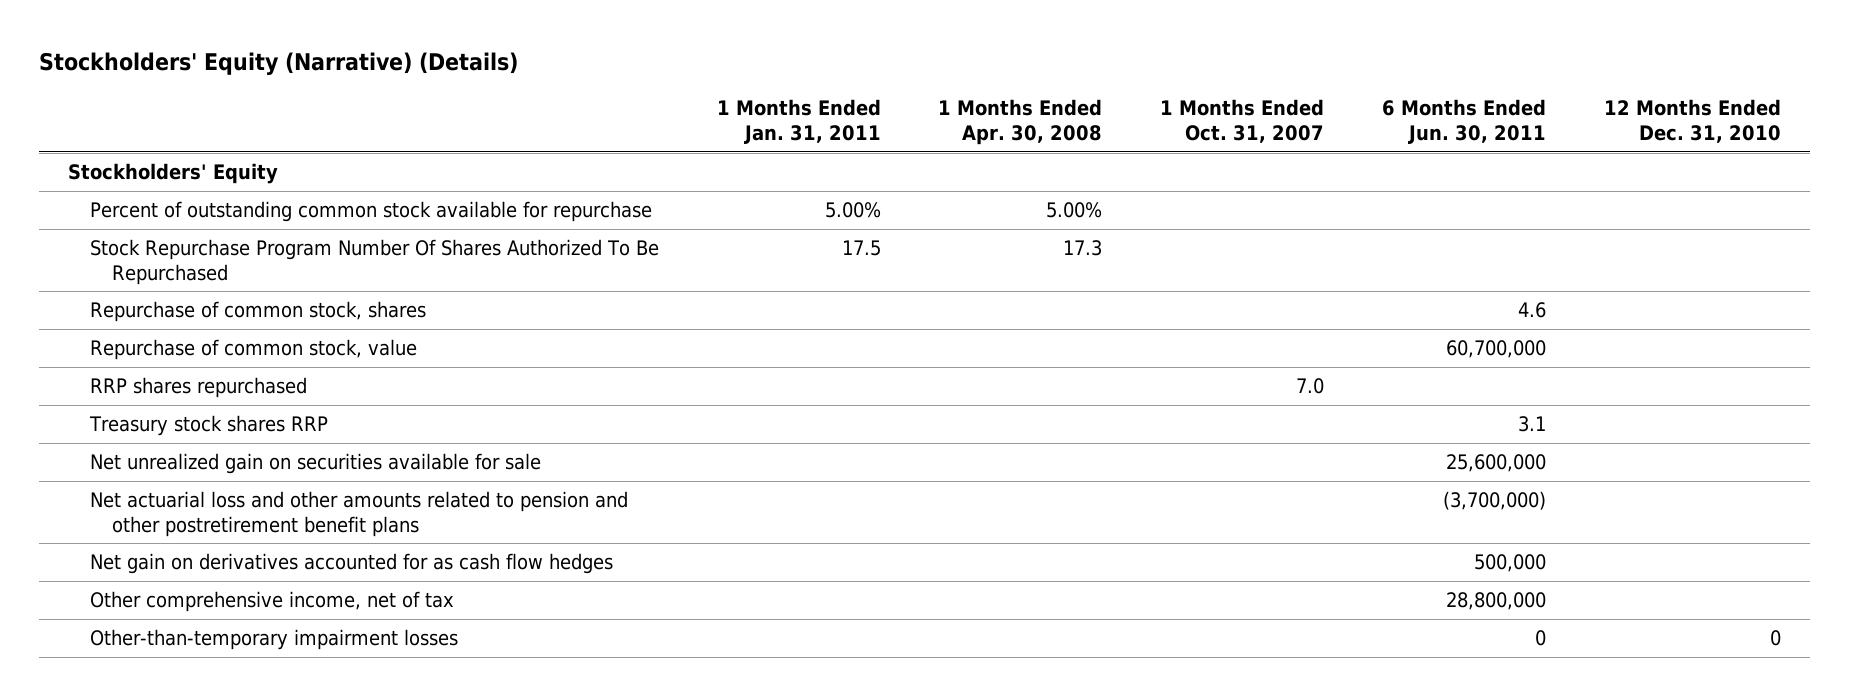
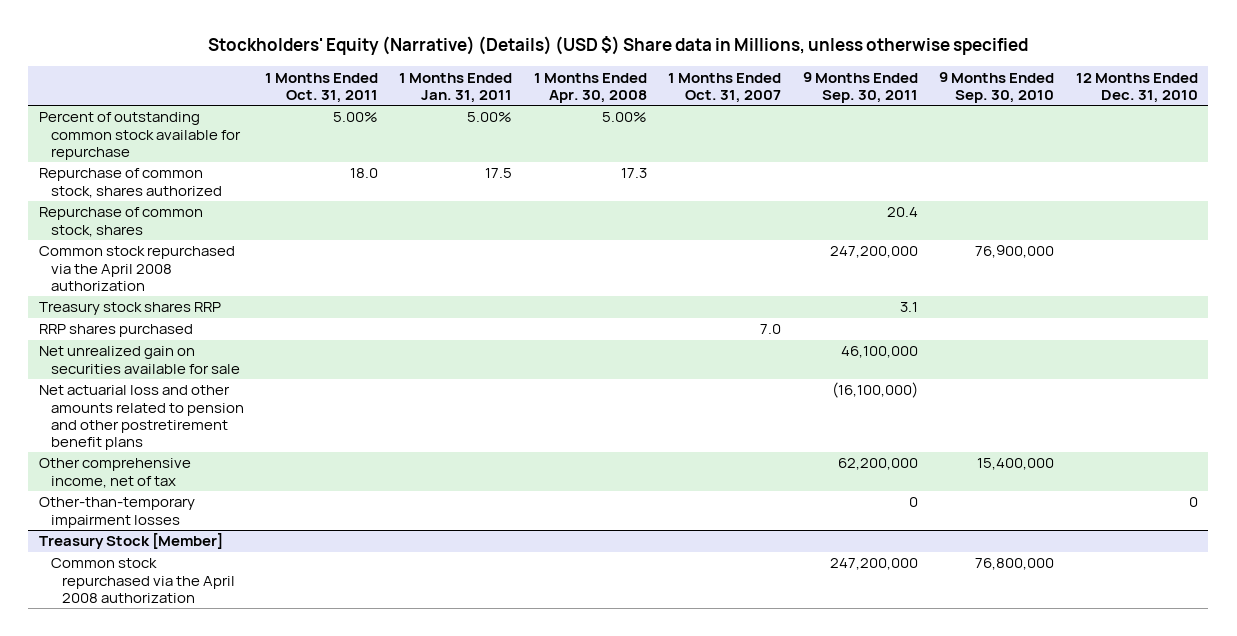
- Stockholders' Equity (Narrative) (Details)
+ Stockholders' Equity (Narrative) (Details) (USD $) Share data in Millions, unless otherwise specified
- | 1 Months Ended Jan. 31, 2011 | 1 Months Ended Apr. 30, 2008 | 1 Months Ended Oct. 31, 2007 | 6 Months Ended Jun. 30, 2011 | 12 Months Ended Dec. 31, 2010
+ | 1 Months Ended Oct. 31, 2011 | 1 Months Ended Jan. 31, 2011 | 1 Months Ended Apr. 30, 2008 | 1 Months Ended Oct. 31, 2007 | 9 Months Ended Sep. 30, 2011 | 9 Months Ended Sep. 30, 2010 | 12 Months Ended Dec. 31, 2010
- Stockholders' Equity
- Stock Repurchase Program Number Of Shares Authorized To Be Repurchased | 17.5 | 17.3 | | |
+ Repurchase of common stock, shares authorized | 18.0 | 17.5 | 17.3 | | | |
- Repurchase of common stock, value | | | | 60,700,000 |
- RRP shares repurchased | | | 7.0 | |
+ Common stock repurchased via the April 2008 authorization | | | | | 247,200,000 | 76,900,000 |
+ RRP shares purchased | | | | 7.0 | | |
- Net gain on derivatives accounted for as cash flow hedges | | | | 500,000 |
+ Treasury Stock [Member]
+ Common stock repurchased via the April 2008 authorization | | | | | 247,200,000 | 76,800,000 |

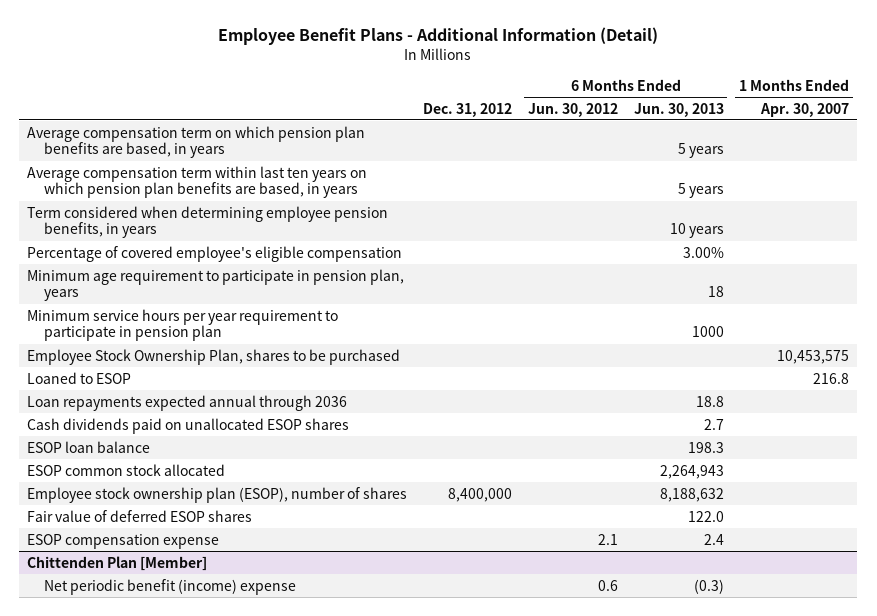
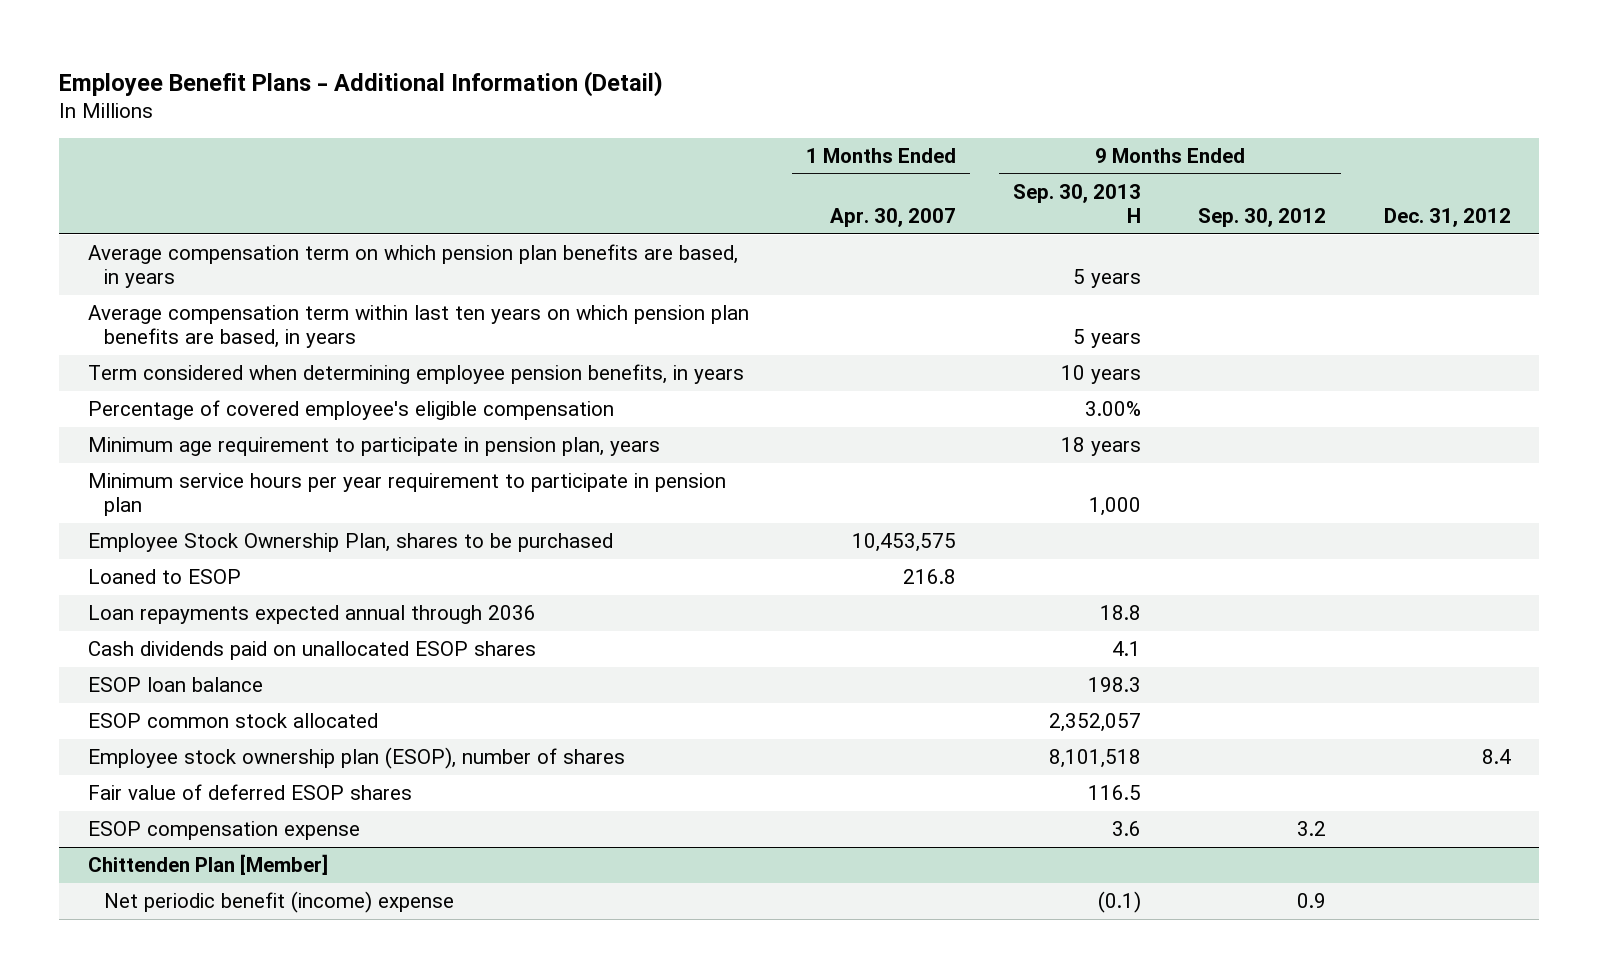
- | Dec. 31, 2012 | 6 Months Ended Jun. 30, 2012 | 6 Months Ended Jun. 30, 2013 | 1 Months Ended Apr. 30, 2007
+ | 1 Months Ended Apr. 30, 2007 | 9 Months Ended Sep. 30, 2013 H | 9 Months Ended Sep. 30, 2012 | Dec. 31, 2012
- Employee stock ownership plan (ESOP), number of shares | 8,400,000 | | 8,188,632 |
+ Employee stock ownership plan (ESOP), number of shares | | 8,101,518 | | 8.4

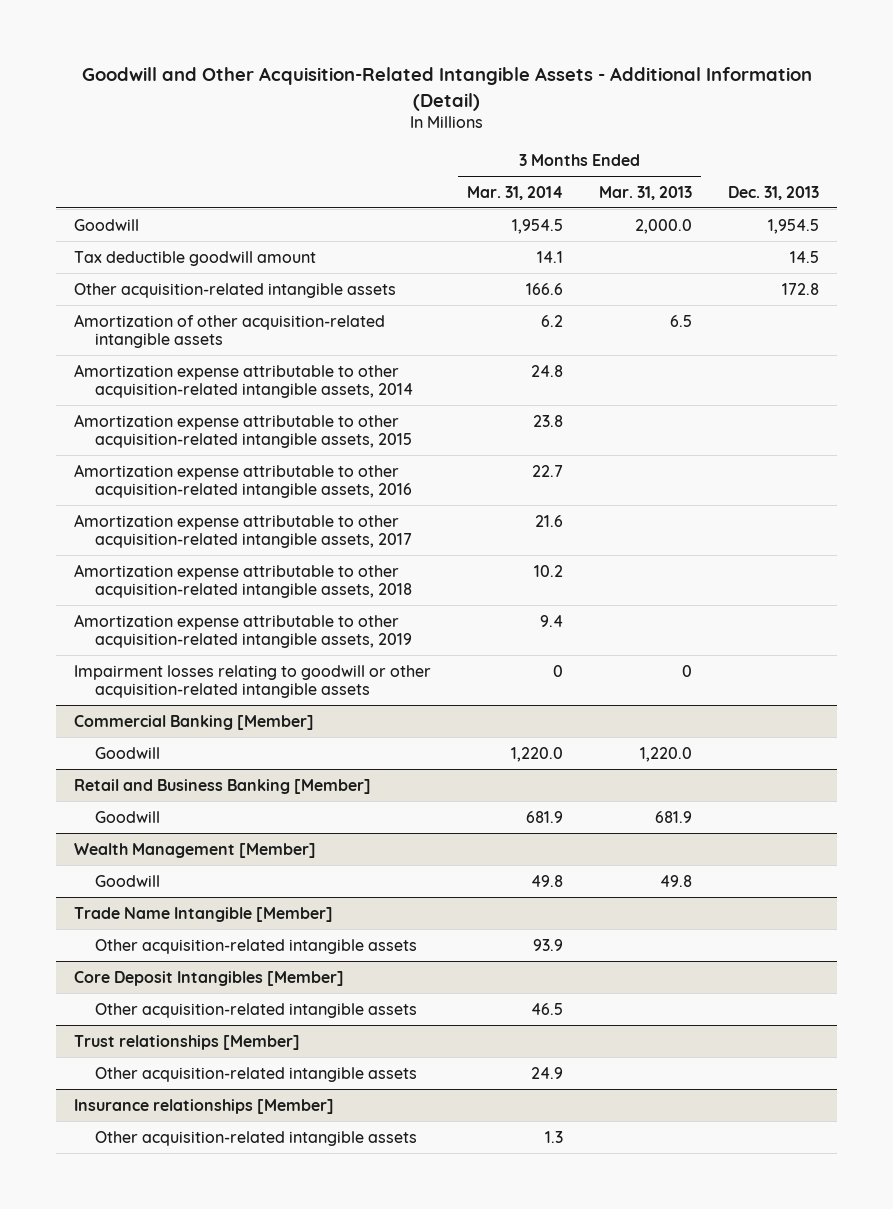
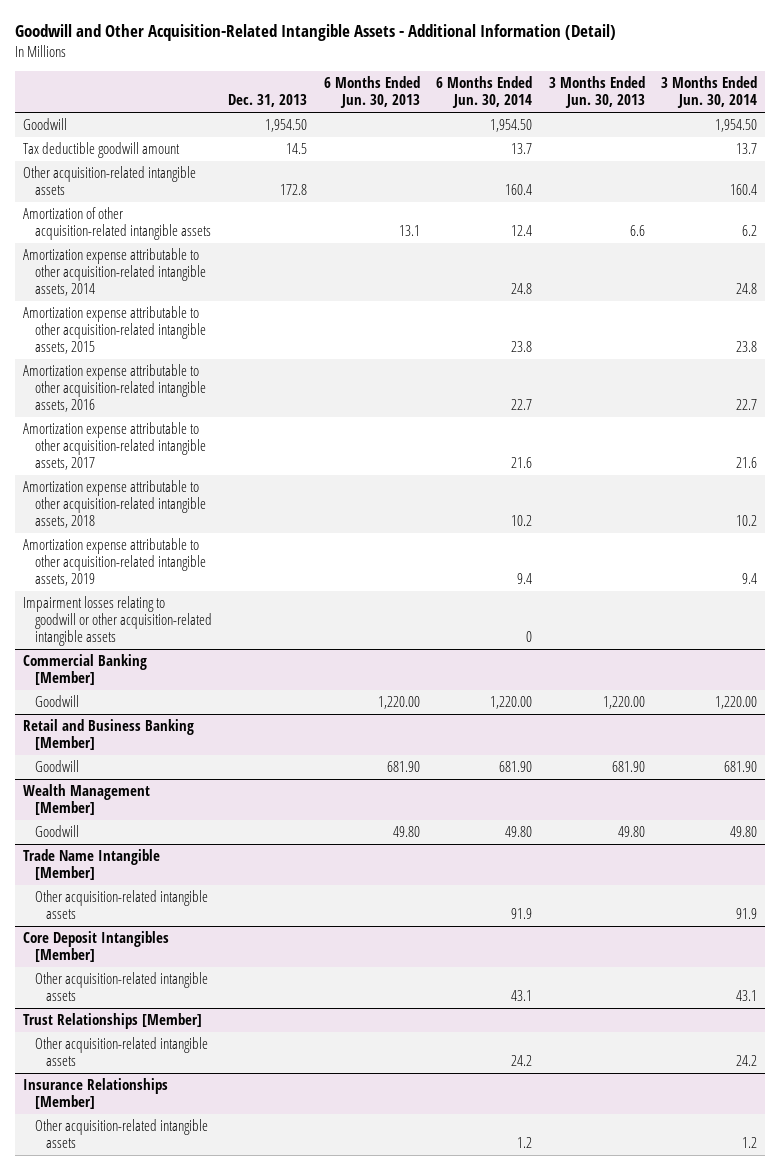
- | 3 Months Ended Mar. 31, 2014 | 3 Months Ended Mar. 31, 2013 | Dec. 31, 2013
+ | Dec. 31, 2013 | 6 Months Ended Jun. 30, 2013 | 6 Months Ended Jun. 30, 2014 | 3 Months Ended Jun. 30, 2013 | 3 Months Ended Jun. 30, 2014
- Goodwill | 1,954.5 | 2,000.0 | 1,954.5
+ Goodwill | 1,954.50 | | 1,954.50 | | 1,954.50
- Trust relationships [Member]
+ Trust Relationships [Member]
- Insurance relationships [Member]
+ Insurance Relationships [Member]

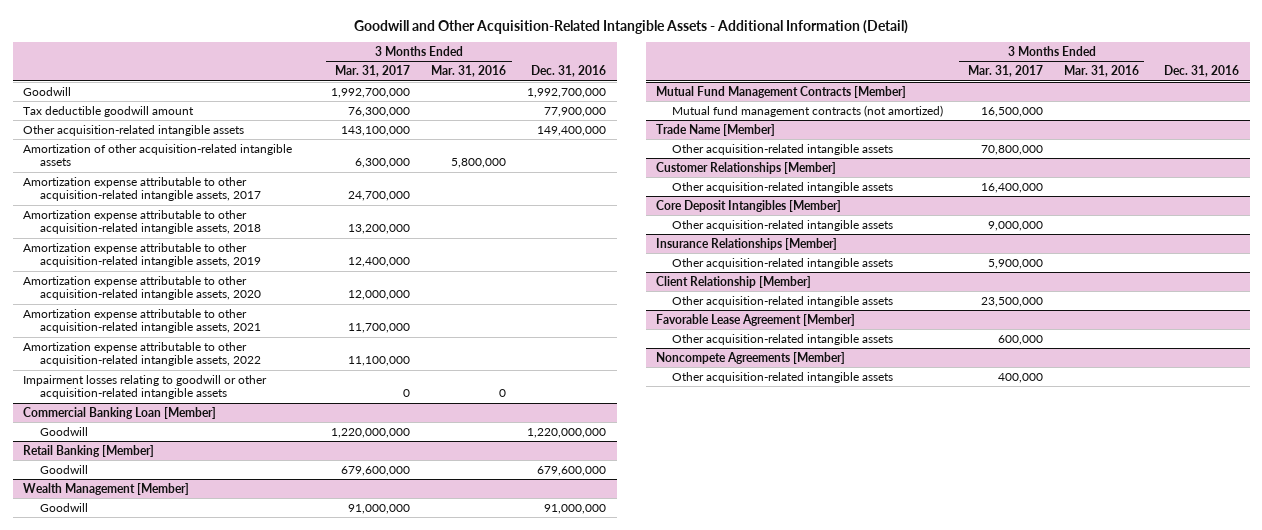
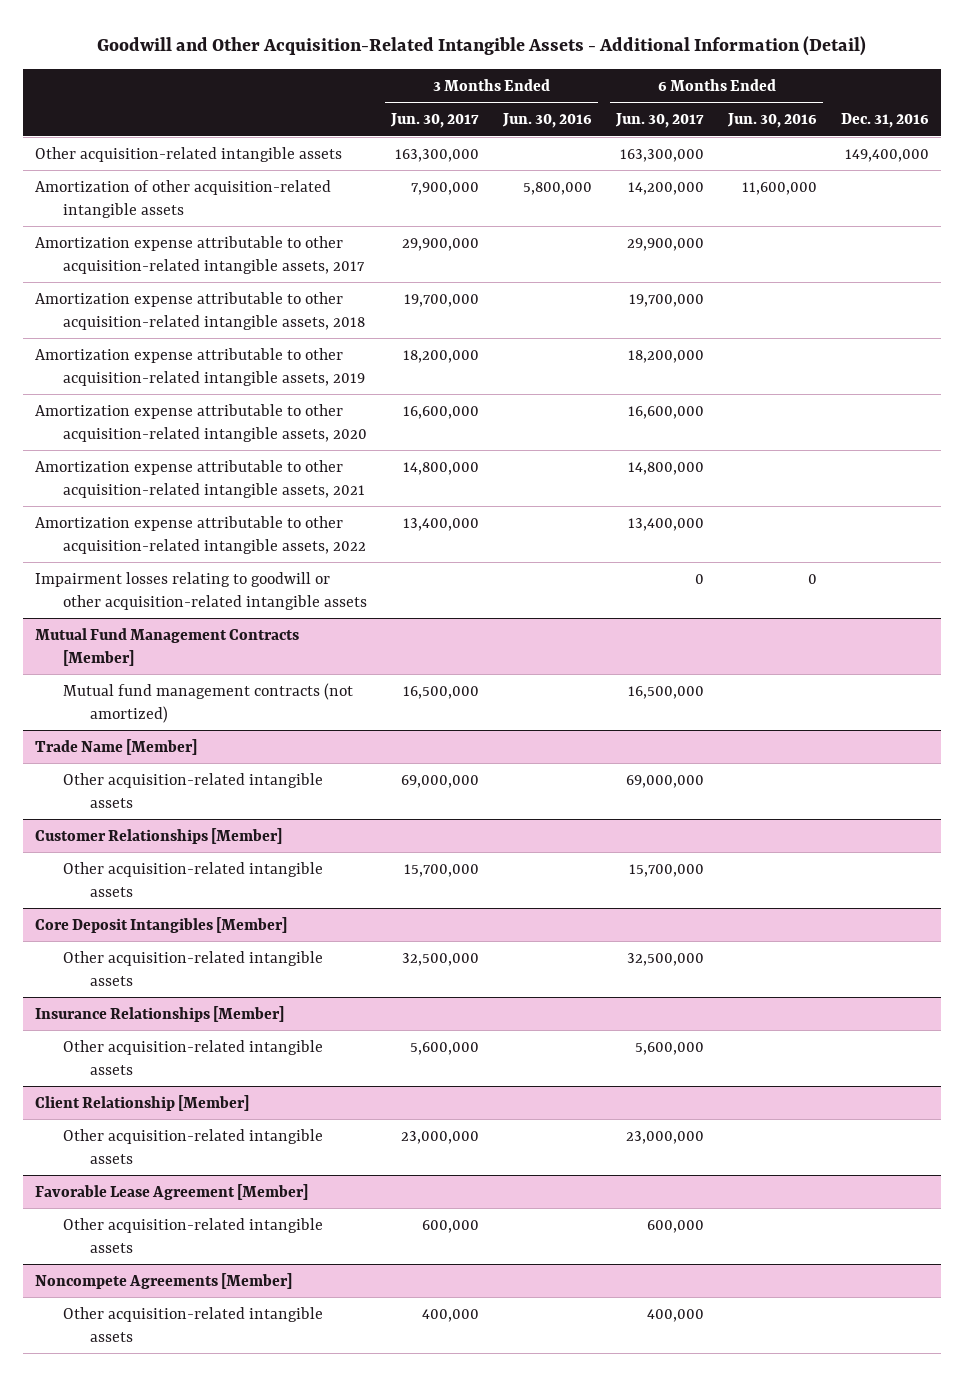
- | 3 Months Ended Mar. 31, 2017 | 3 Months Ended Mar. 31, 2016 | Dec. 31, 2016
+ | 3 Months Ended Jun. 30, 2017 | 3 Months Ended Jun. 30, 2016 | 6 Months Ended Jun. 30, 2017 | 6 Months Ended Jun. 30, 2016 | Dec. 31, 2016
- Goodwill | 1,992,700,000 | | 1,992,700,000
- Tax deductible goodwill amount | 76,300,000 | | 77,900,000
- Commercial Banking Loan [Member]
- Goodwill | 1,220,000,000 | | 1,220,000,000
- Retail Banking [Member]
- Goodwill | 679,600,000 | | 679,600,000
- Wealth Management [Member]
- Goodwill | 91,000,000 | | 91,000,000

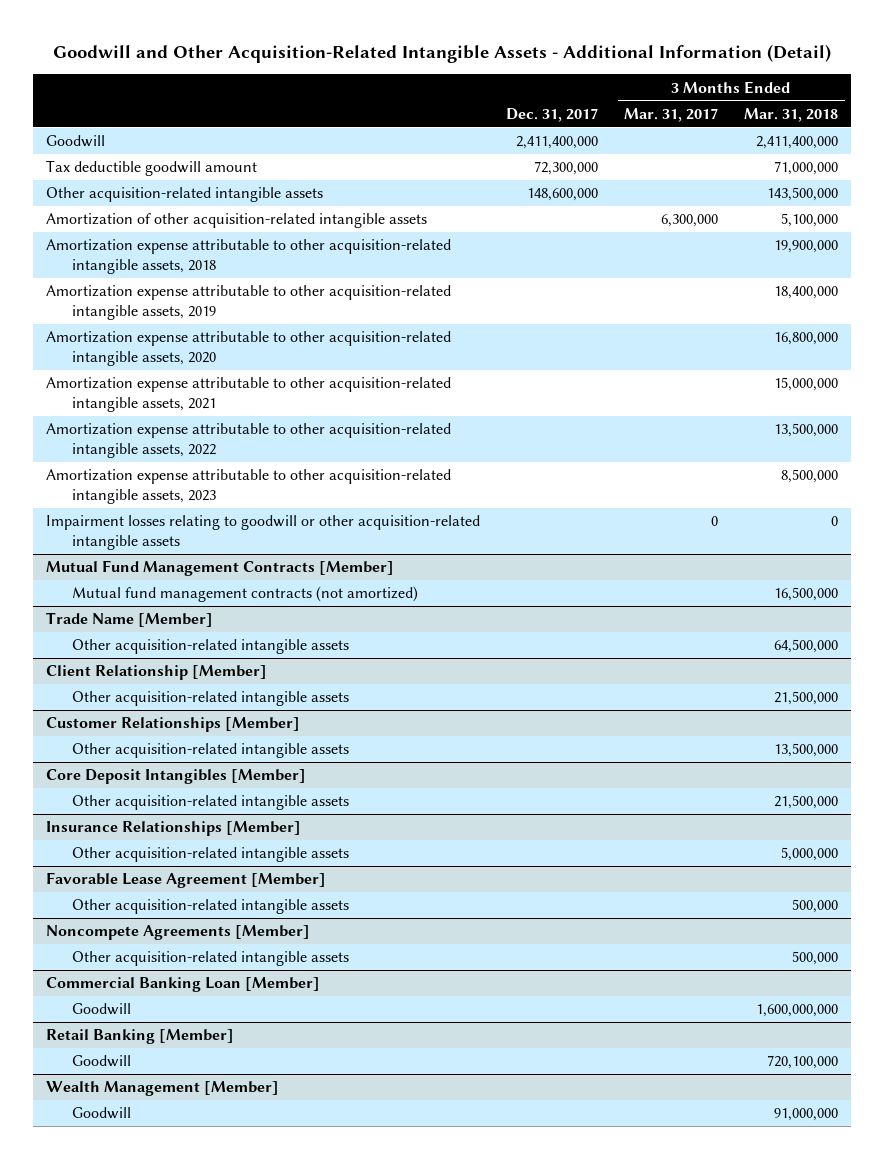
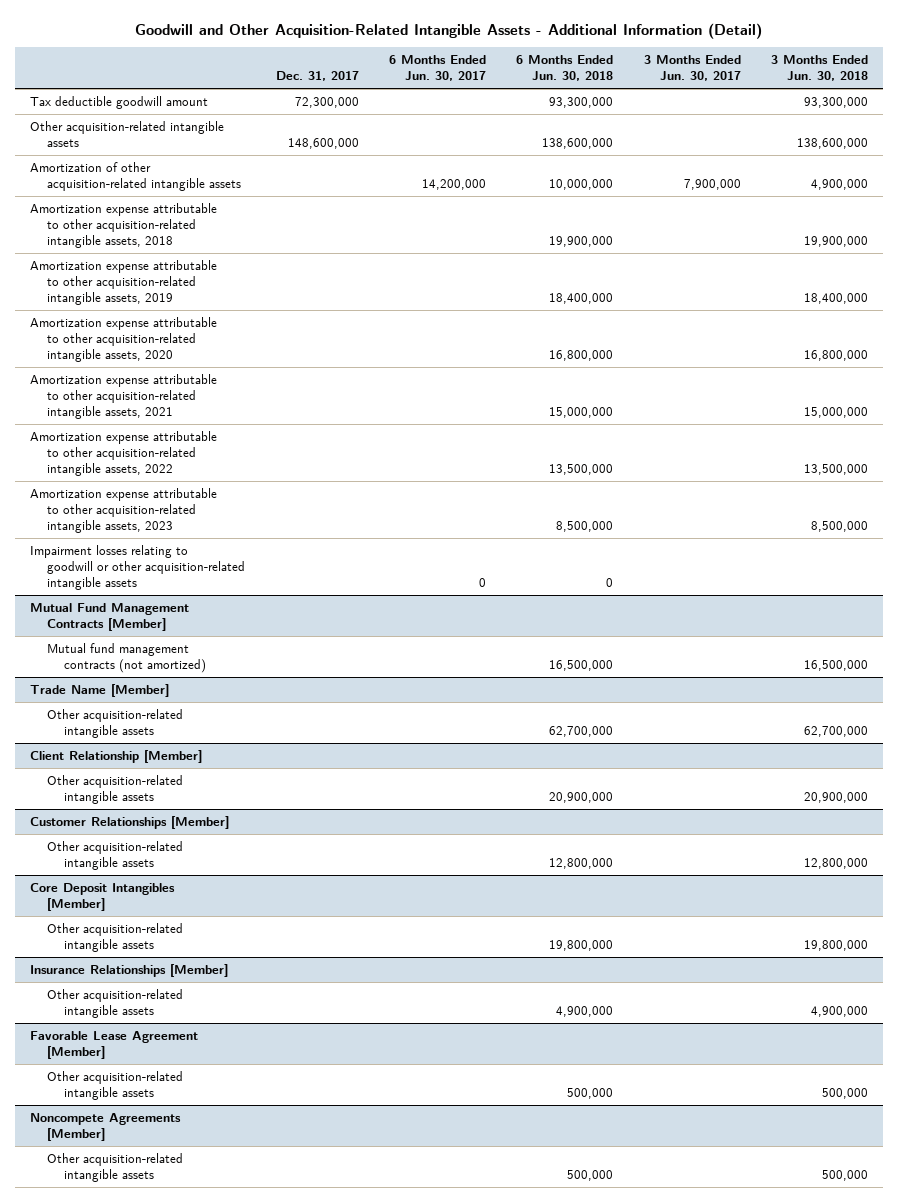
- | Dec. 31, 2017 | 3 Months Ended Mar. 31, 2017 | 3 Months Ended Mar. 31, 2018
+ | Dec. 31, 2017 | 6 Months Ended Jun. 30, 2017 | 6 Months Ended Jun. 30, 2018 | 3 Months Ended Jun. 30, 2017 | 3 Months Ended Jun. 30, 2018
- Goodwill | 2,411,400,000 | | 2,411,400,000
- Commercial Banking Loan [Member]
- Goodwill | | | 1,600,000,000
- Retail Banking [Member]
- Goodwill | | | 720,100,000
- Wealth Management [Member]
- Goodwill | | | 91,000,000

